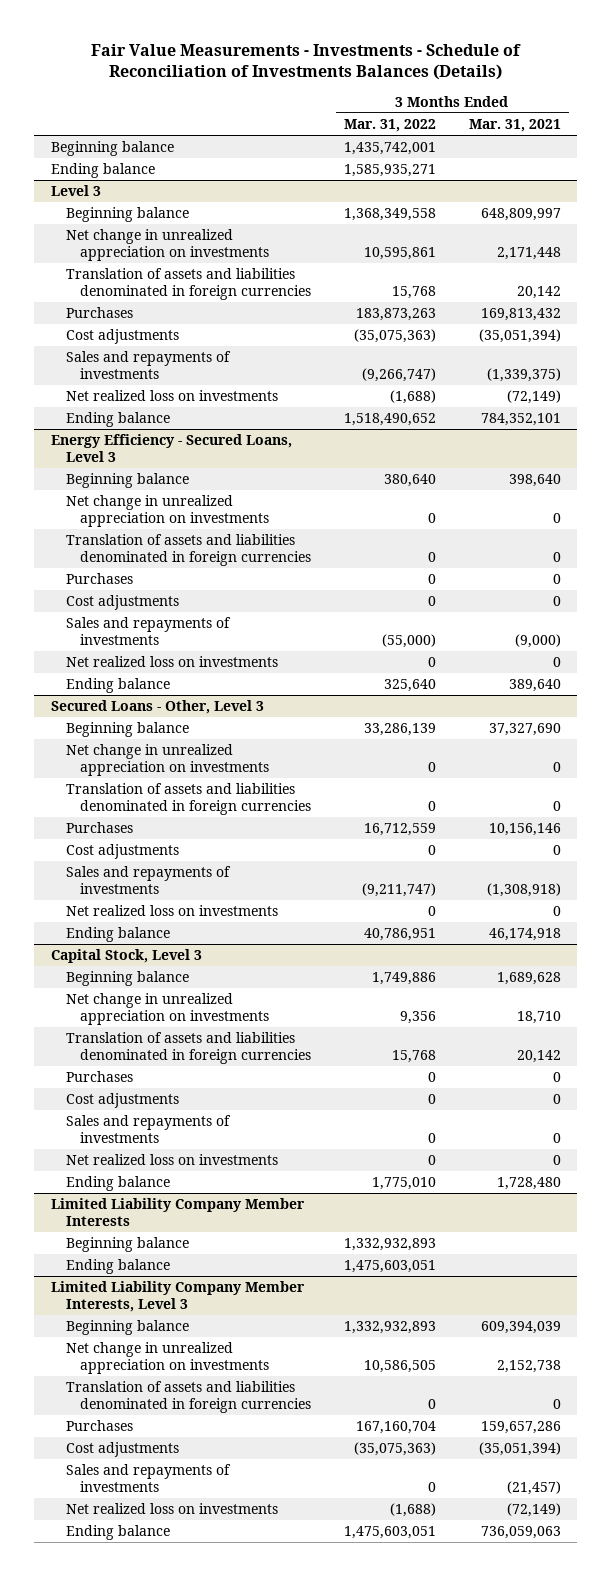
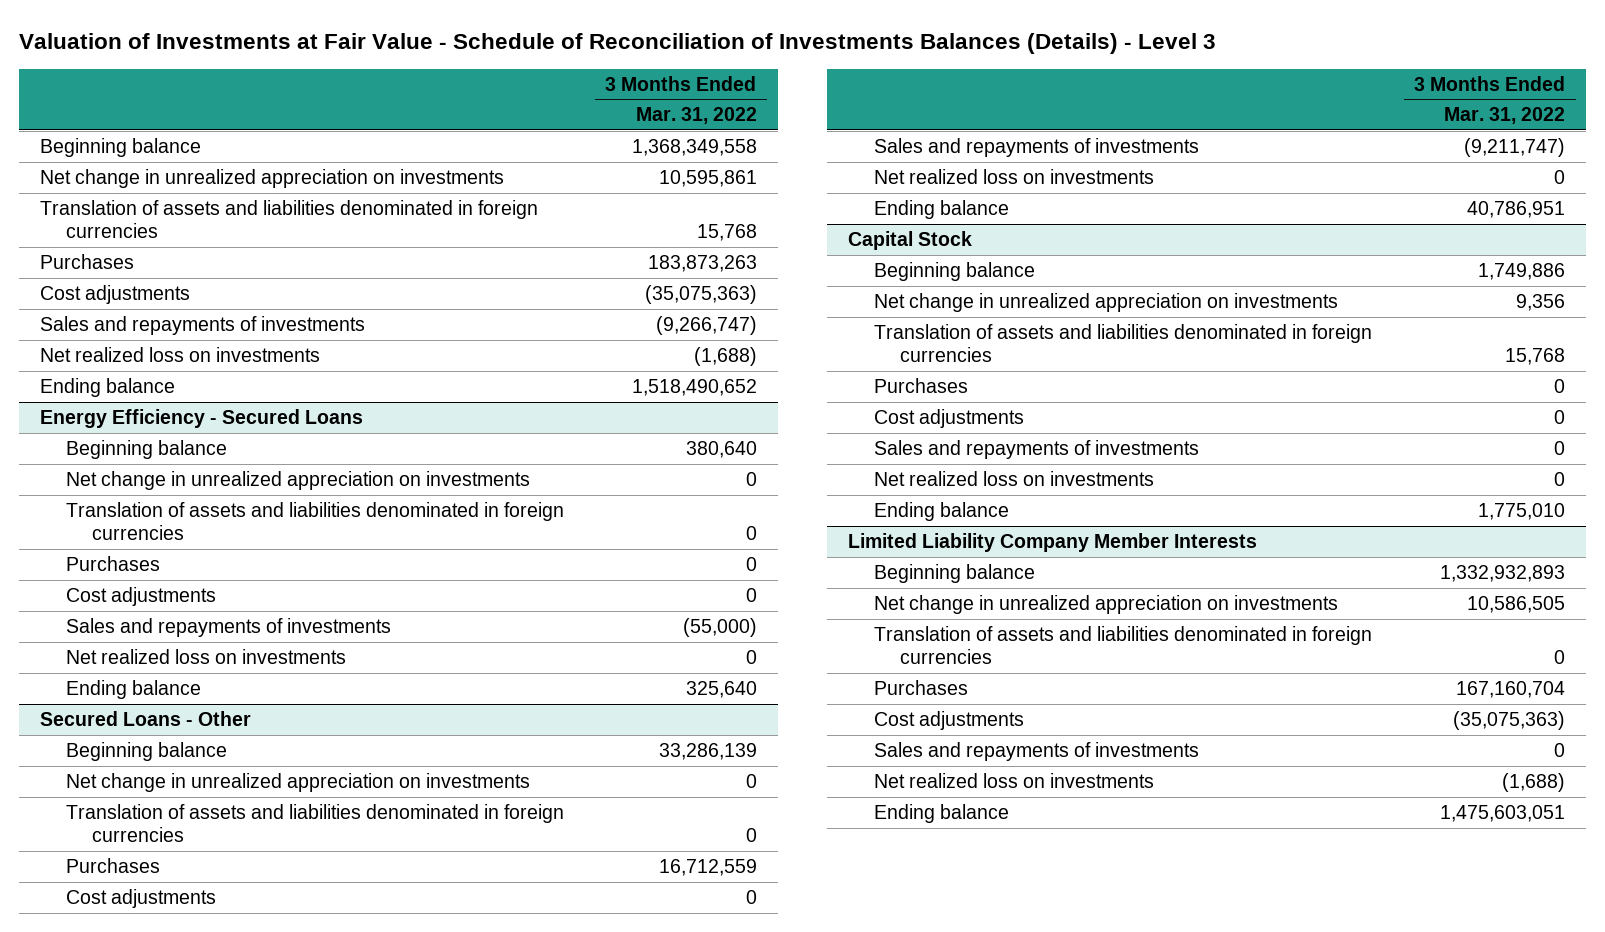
- Fair Value Measurements - Investments - Schedule of Reconciliation of Investments Balances (Details)
+ Valuation of Investments at Fair Value - Schedule of Reconciliation of Investments Balances (Details) - Level 3
- | 3 Months Ended Mar. 31, 2022 | 3 Months Ended Mar. 31, 2021
+ | 3 Months Ended Mar. 31, 2022
- Beginning balance | 1,435,742,001 |
- Ending balance | 1,585,935,271 |
- Level 3
- Energy Efficiency - Secured Loans, Level 3
+ Energy Efficiency - Secured Loans
- Secured Loans - Other, Level 3
+ Secured Loans - Other
- Capital Stock, Level 3
+ Capital Stock
@ Limited Liability Company Member Interests
- Ending balance | 1,475,603,051 |
- Limited Liability Company Member Interests, Level 3
- Beginning balance | 1,332,932,893 | 609,394,039

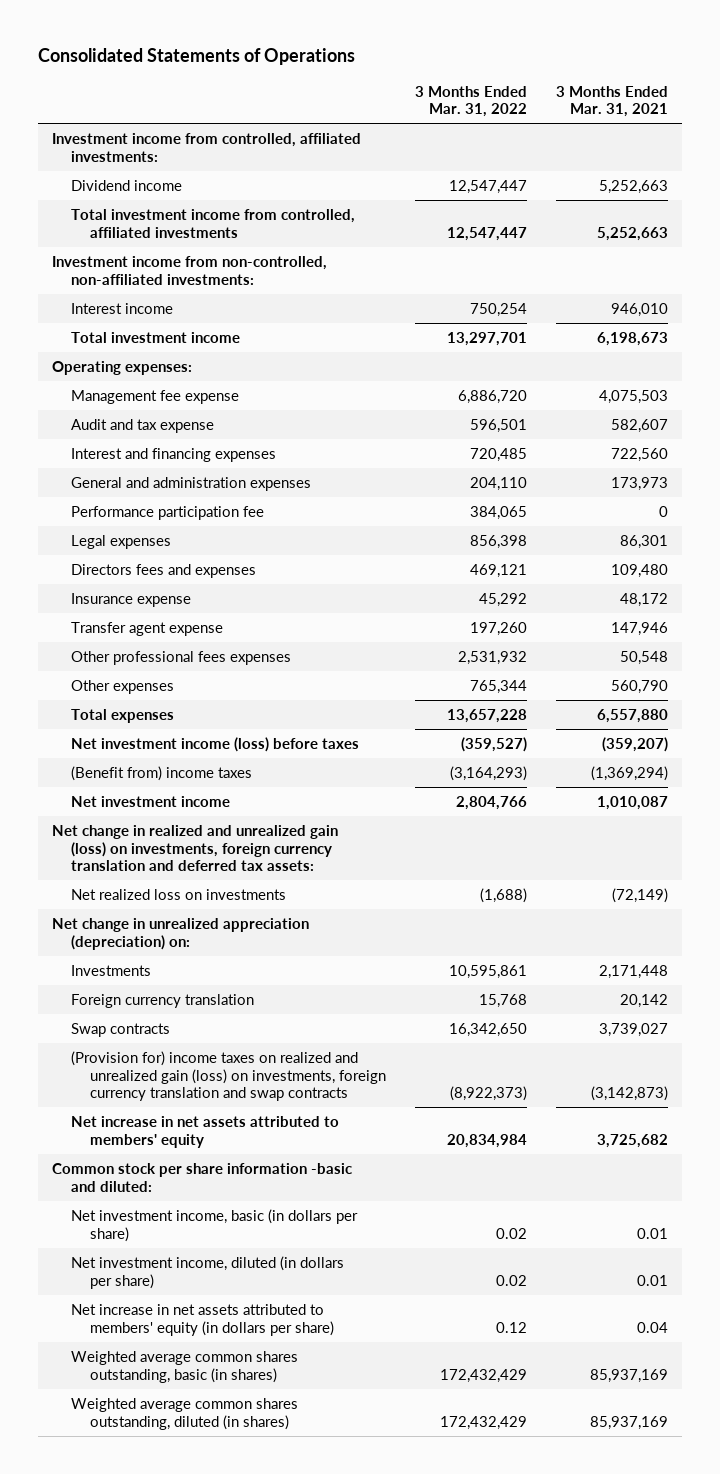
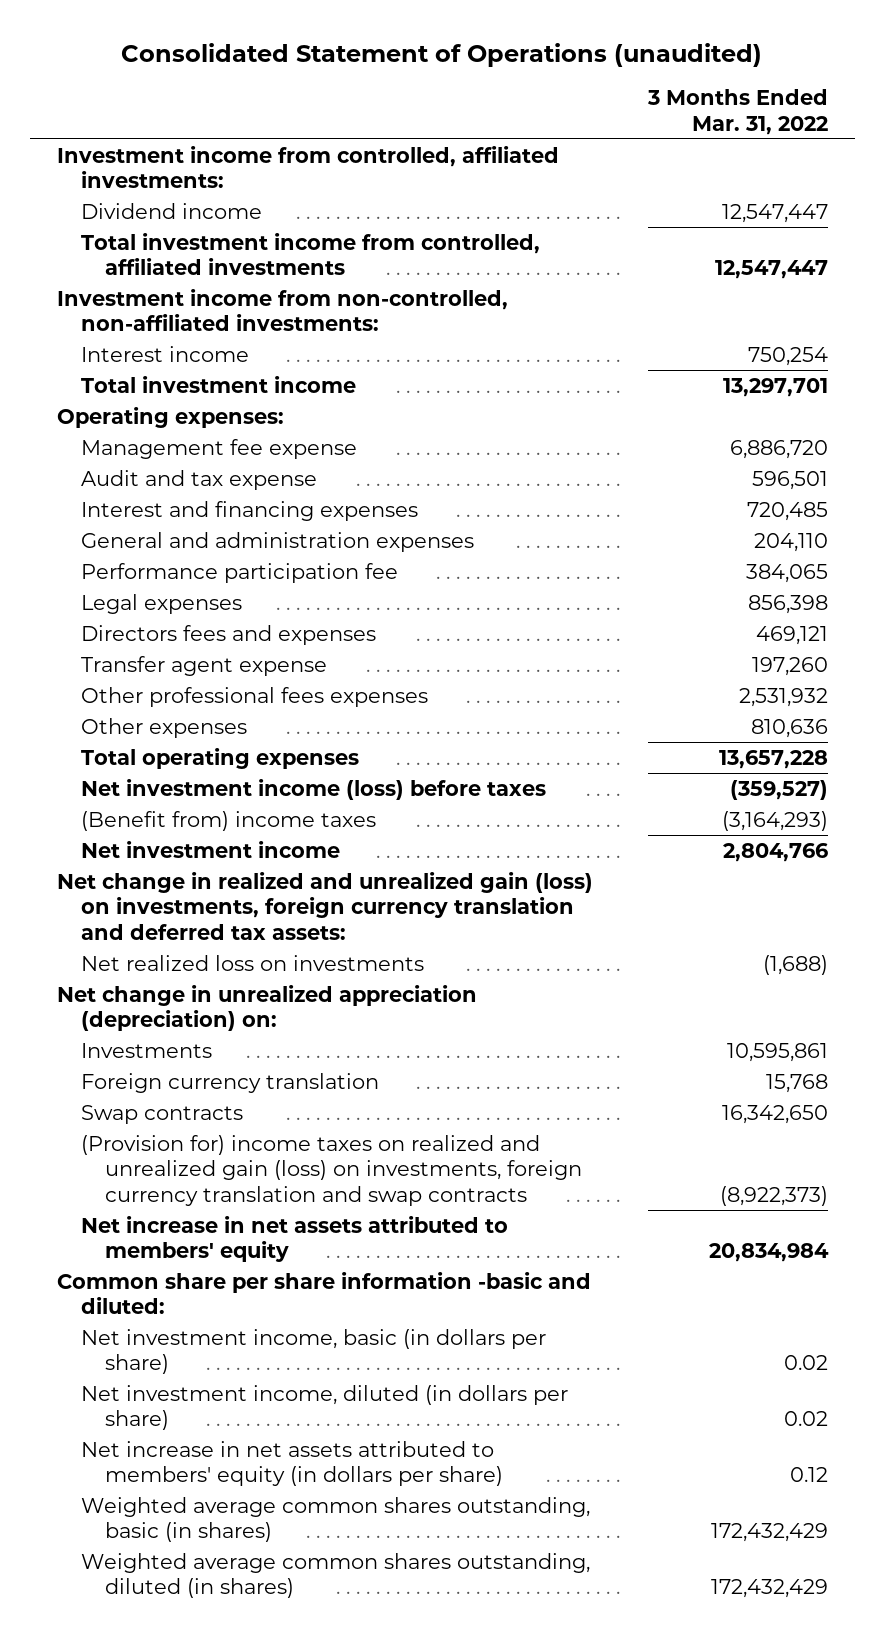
- Consolidated Statements of Operations
+ Consolidated Statement of Operations (unaudited)
- | 3 Months Ended Mar. 31, 2022 | 3 Months Ended Mar. 31, 2021
+ | 3 Months Ended Mar. 31, 2022
- Insurance expense | 45,292 | 48,172
- Other expenses | 765,344 | 560,790
- Total expenses | 13,657,228 | 6,557,880
+ Other expenses | 810,636
+ Total operating expenses | 13,657,228
- Common stock per share information -basic and diluted:
+ Common share per share information -basic and diluted:

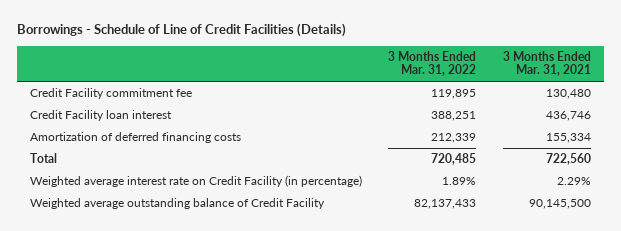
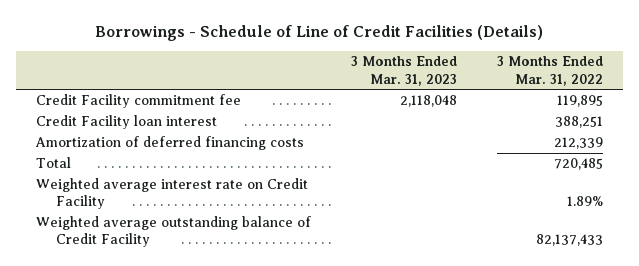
- | 3 Months Ended Mar. 31, 2022 | 3 Months Ended Mar. 31, 2021
+ | 3 Months Ended Mar. 31, 2023 | 3 Months Ended Mar. 31, 2022
- Weighted average interest rate on Credit Facility (in percentage) | 1.89% | 2.29%
+ Weighted average interest rate on Credit Facility | | 1.89%

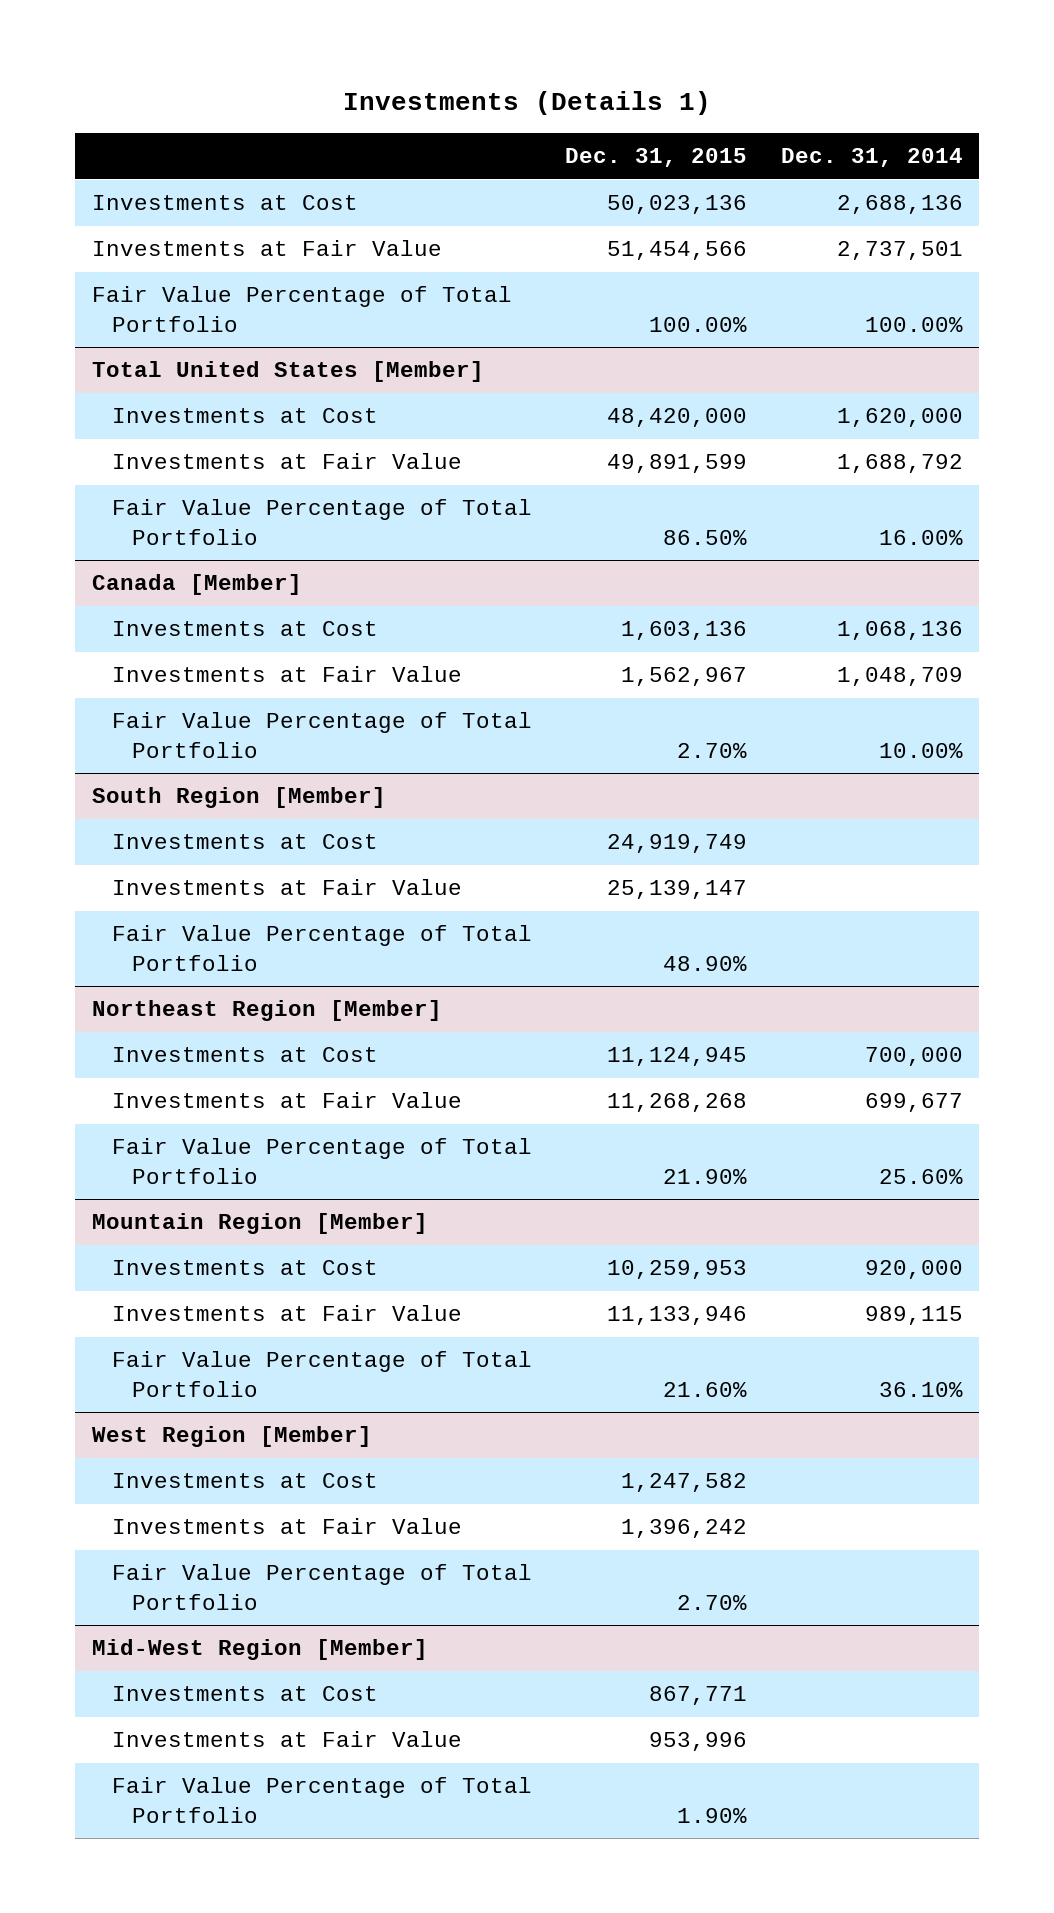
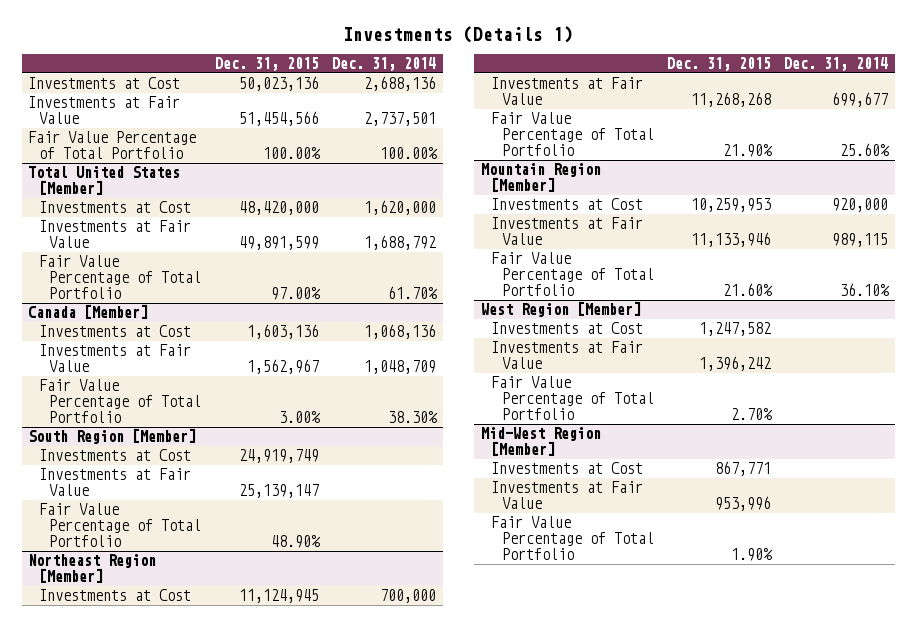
@ Total United States [Member]
- Fair Value Percentage of Total Portfolio | 86.50% | 16.00%
+ Fair Value Percentage of Total Portfolio | 97.00% | 61.70%
@ Canada [Member]
- Fair Value Percentage of Total Portfolio | 2.70% | 10.00%
+ Fair Value Percentage of Total Portfolio | 3.00% | 38.30%

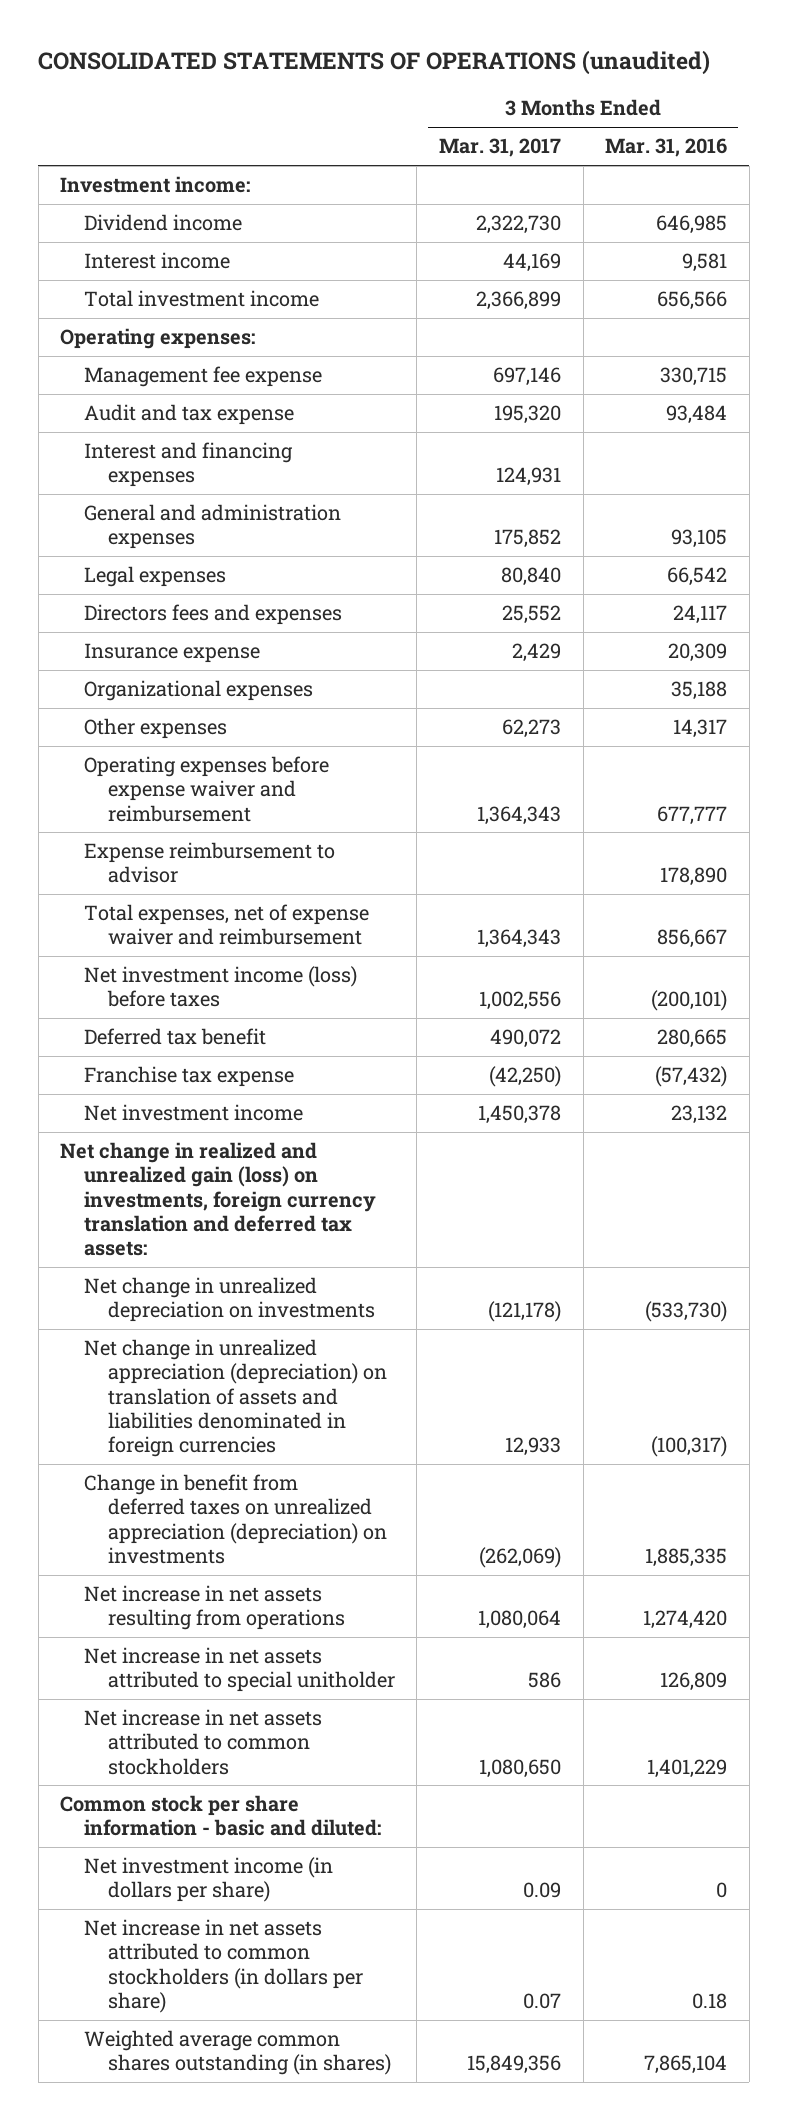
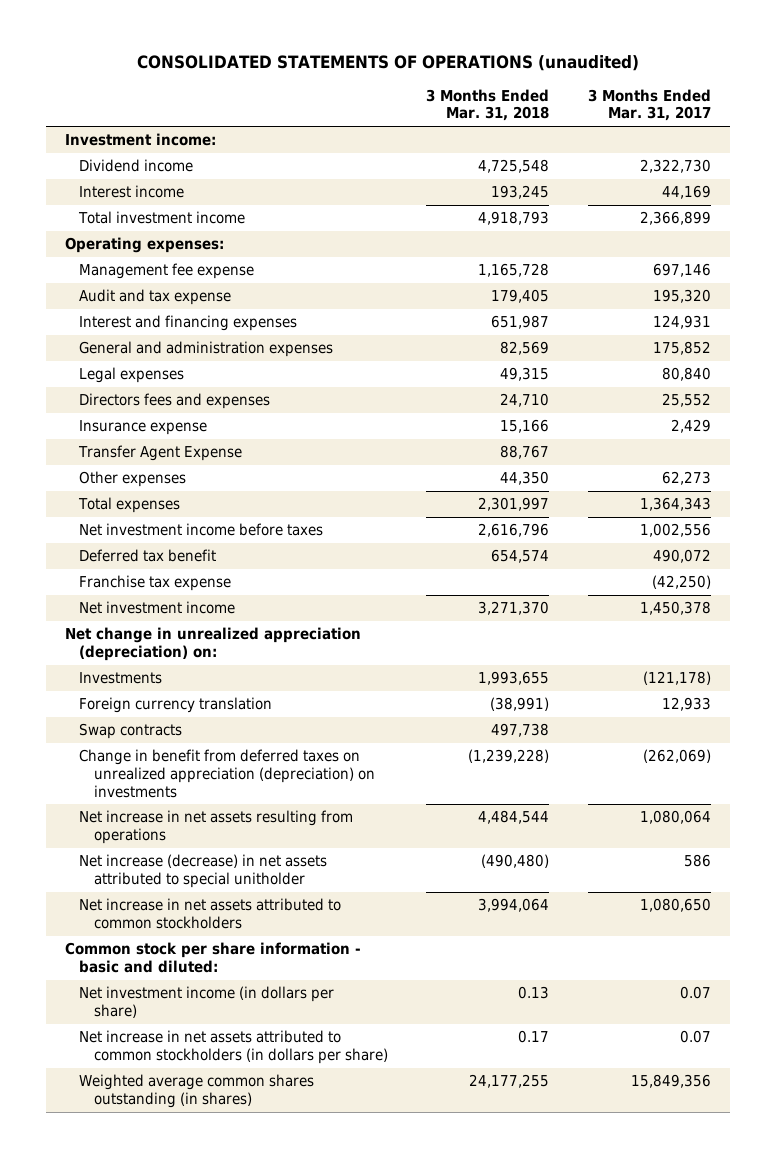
- | 3 Months Ended Mar. 31, 2017 | 3 Months Ended Mar. 31, 2016
+ | 3 Months Ended Mar. 31, 2018 | 3 Months Ended Mar. 31, 2017
- Organizational expenses | | 35,188
+ Transfer Agent Expense | 88,767 |
- Operating expenses before expense waiver and reimbursement | 1,364,343 | 677,777
- Expense reimbursement to advisor | | 178,890
- Total expenses, net of expense waiver and reimbursement | 1,364,343 | 856,667
- Net investment income (loss) before taxes | 1,002,556 | (200,101)
+ Total expenses | 2,301,997 | 1,364,343
+ Net investment income before taxes | 2,616,796 | 1,002,556
- Net change in realized and unrealized gain (loss) on investments, foreign currency translation and deferred tax assets:
- Net change in unrealized depreciation on investments | (121,178) | (533,730)
- Net change in unrealized appreciation (depreciation) on translation of assets and liabilities denominated in foreign currencies | 12,933 | (100,317)
+ Net change in unrealized appreciation (depreciation) on:
+ Investments | 1,993,655 | (121,178)
+ Foreign currency translation | (38,991) | 12,933
+ Swap contracts | 497,738 |
- Net increase in net assets attributed to special unitholder | 586 | 126,809
+ Net increase (decrease) in net assets attributed to special unitholder | (490,480) | 586
- Net investment income (in dollars per share) | 0.09 | 0
+ Net investment income (in dollars per share) | 0.13 | 0.07

